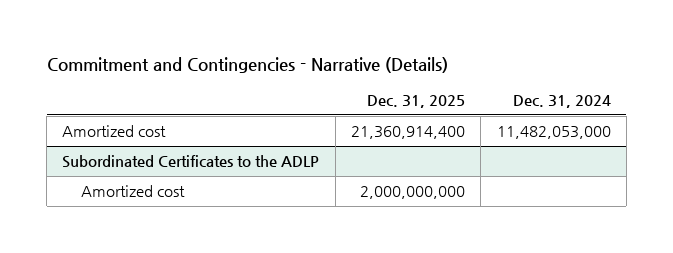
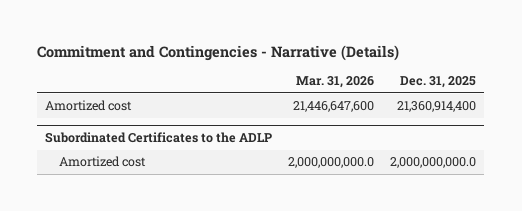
- | Dec. 31, 2025 | Dec. 31, 2024
+ | Mar. 31, 2026 | Dec. 31, 2025
@ Subordinated Certificates to the ADLP
- Amortized cost | 2,000,000,000 |
+ Amortized cost | 2,000,000,000.0 | 2,000,000,000.0

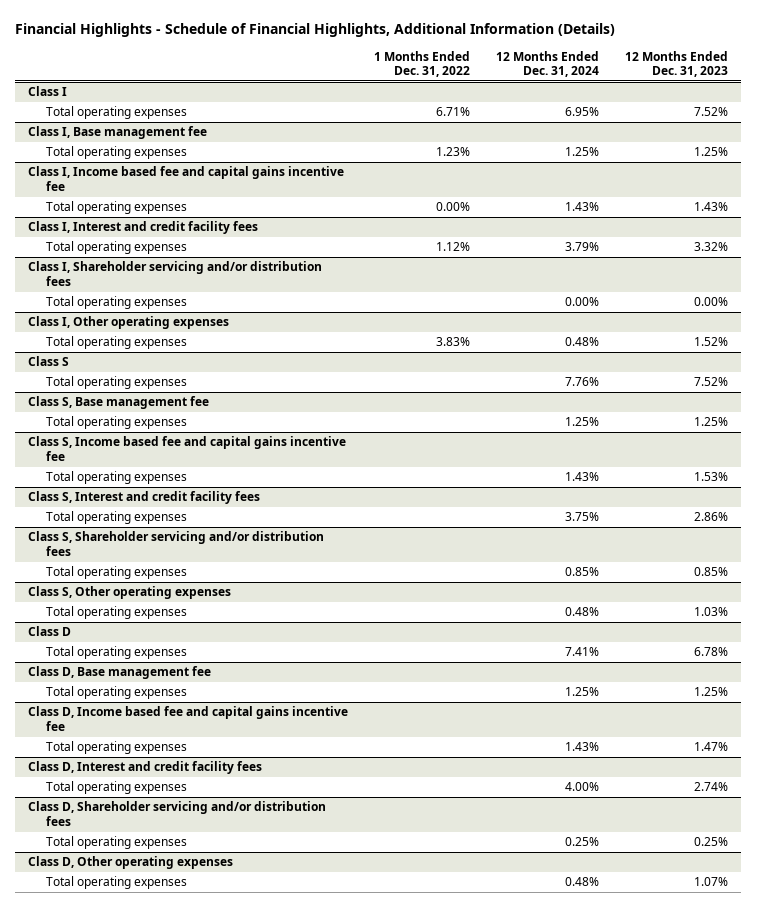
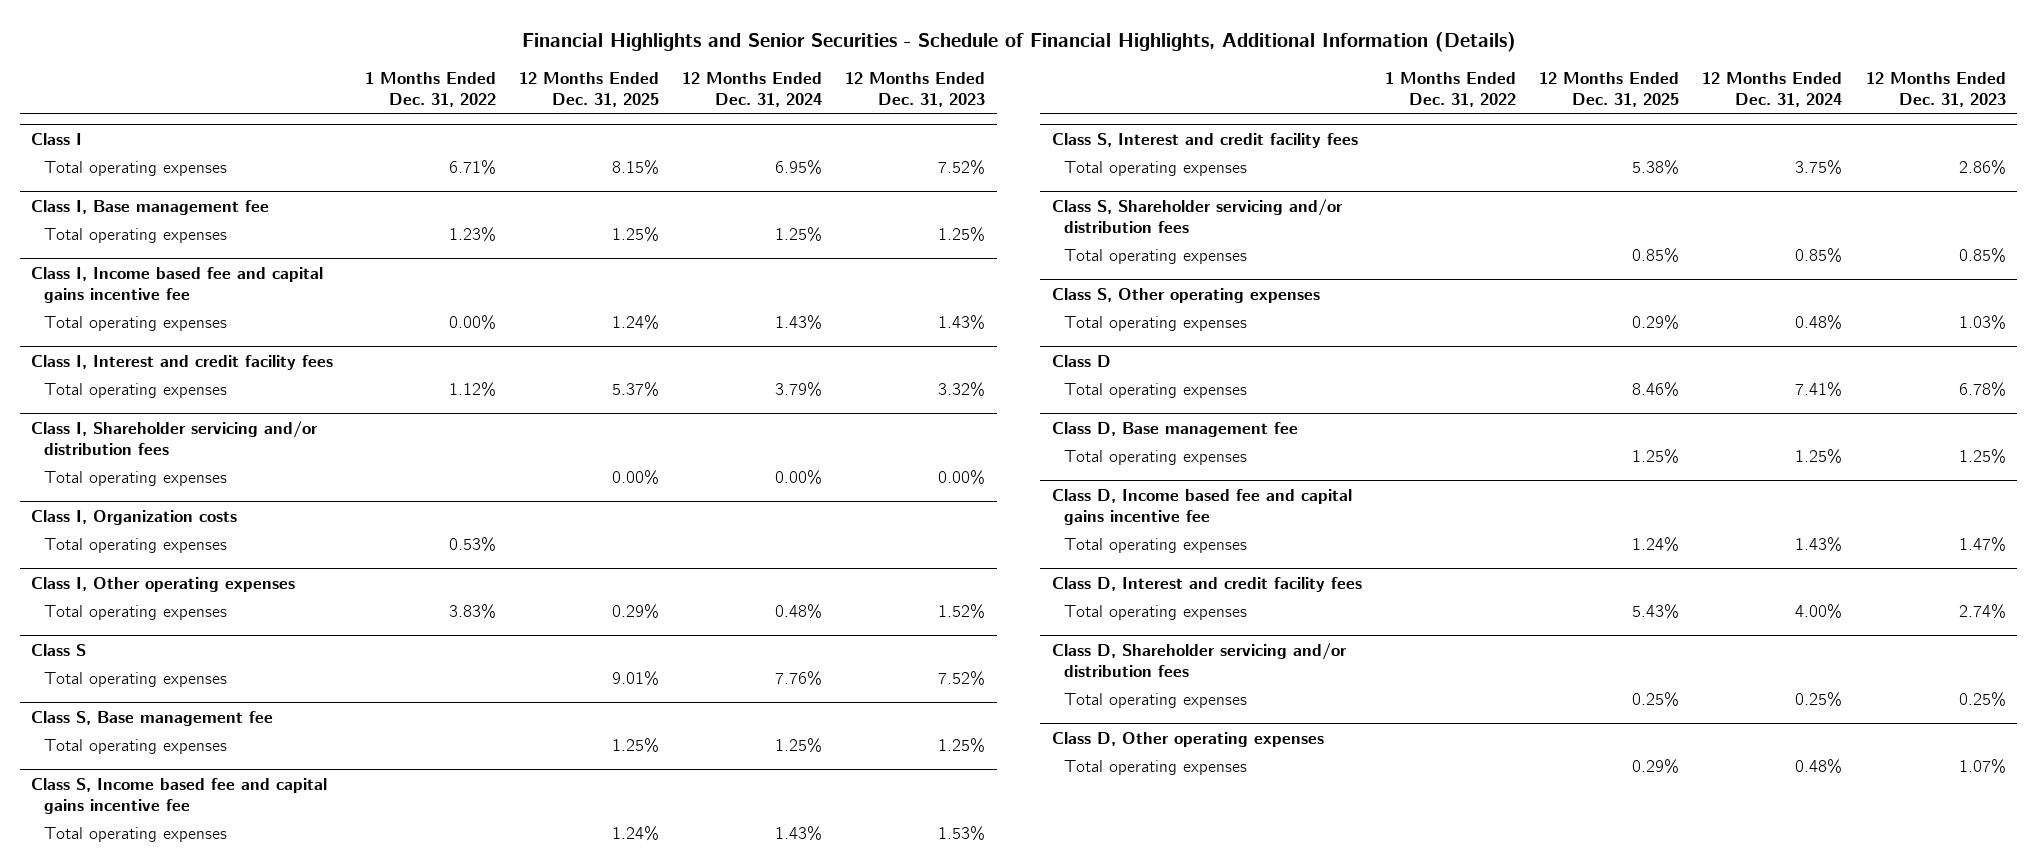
- Financial Highlights - Schedule of Financial Highlights, Additional Information (Details)
+ Financial Highlights and Senior Securities - Schedule of Financial Highlights, Additional Information (Details)
- | 1 Months Ended Dec. 31, 2022 | 12 Months Ended Dec. 31, 2024 | 12 Months Ended Dec. 31, 2023
+ | 1 Months Ended Dec. 31, 2022 | 12 Months Ended Dec. 31, 2025 | 12 Months Ended Dec. 31, 2024 | 12 Months Ended Dec. 31, 2023
+ Class I, Organization costs
+ Total operating expenses | 0.53% | | |

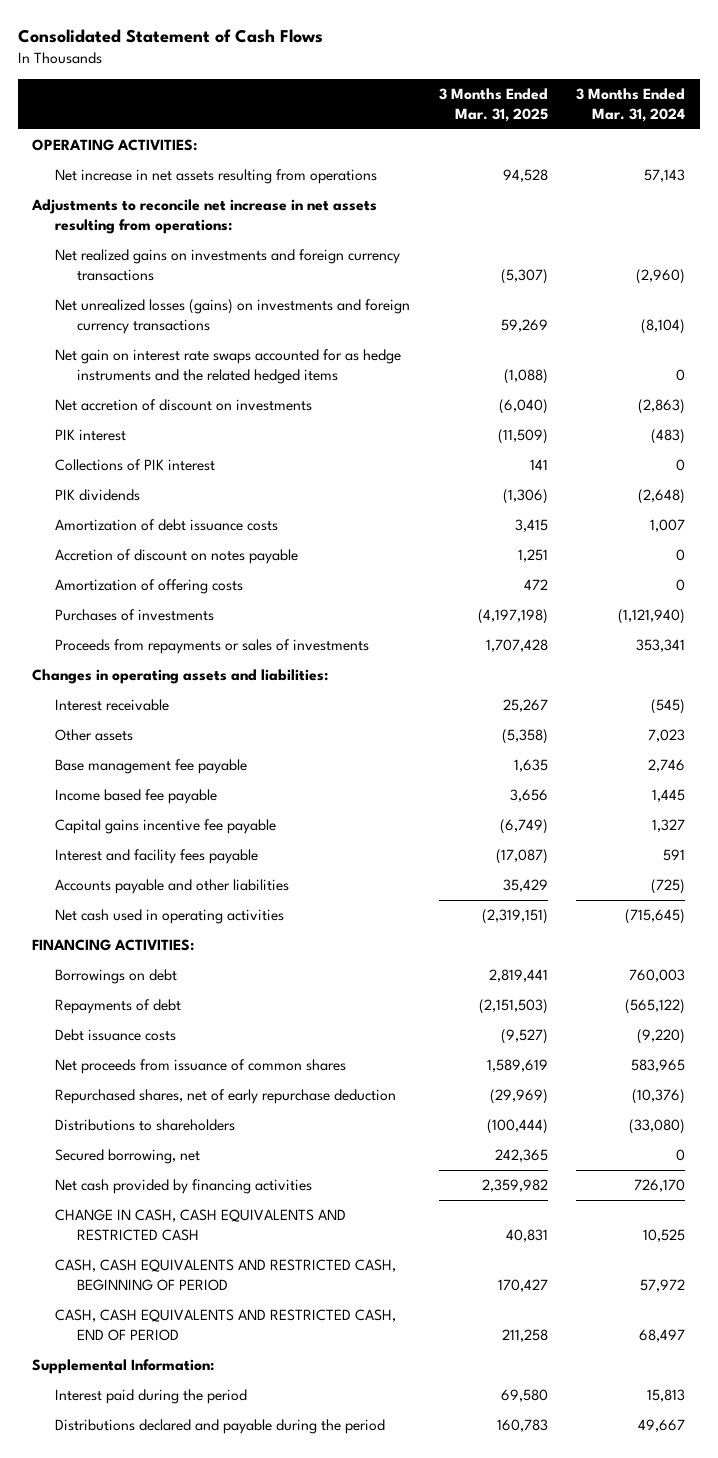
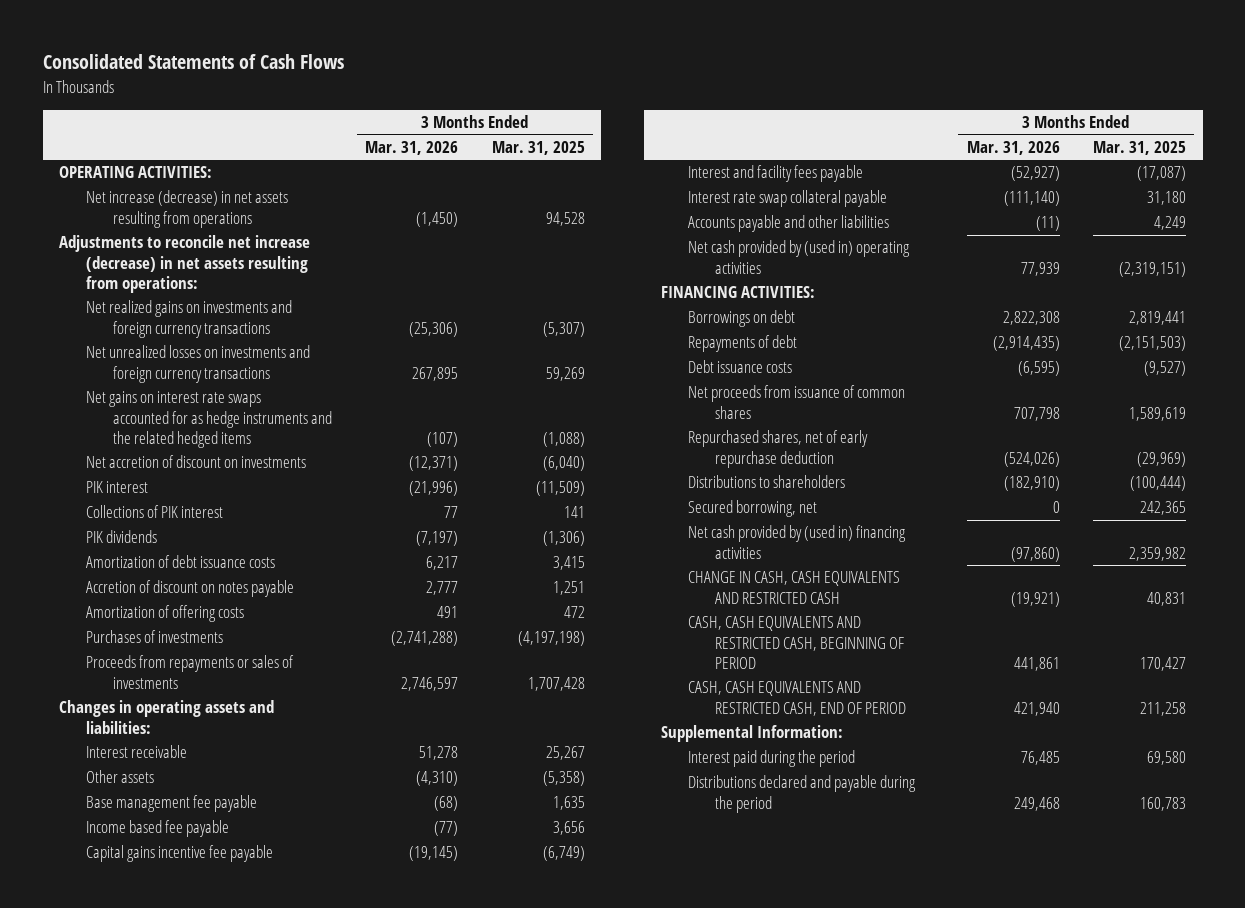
- Consolidated Statement of Cash Flows
+ Consolidated Statements of Cash Flows
- | 3 Months Ended Mar. 31, 2025 | 3 Months Ended Mar. 31, 2024
+ | 3 Months Ended Mar. 31, 2026 | 3 Months Ended Mar. 31, 2025
- Net increase in net assets resulting from operations | 94,528 | 57,143
- Adjustments to reconcile net increase in net assets resulting from operations:
+ Net increase (decrease) in net assets resulting from operations | (1,450) | 94,528
+ Adjustments to reconcile net increase (decrease) in net assets resulting from operations:
- Net unrealized losses (gains) on investments and foreign currency transactions | 59,269 | (8,104)
- Net gain on interest rate swaps accounted for as hedge instruments and the related hedged items | (1,088) | 0
+ Net unrealized losses on investments and foreign currency transactions | 267,895 | 59,269
+ Net gains on interest rate swaps accounted for as hedge instruments and the related hedged items | (107) | (1,088)
- Accounts payable and other liabilities | 35,429 | (725)
- Net cash used in operating activities | (2,319,151) | (715,645)
+ Interest rate swap collateral payable | (111,140) | 31,180
+ Accounts payable and other liabilities | (11) | 4,249
+ Net cash provided by (used in) operating activities | 77,939 | (2,319,151)
- Net cash provided by financing activities | 2,359,982 | 726,170
+ Net cash provided by (used in) financing activities | (97,860) | 2,359,982

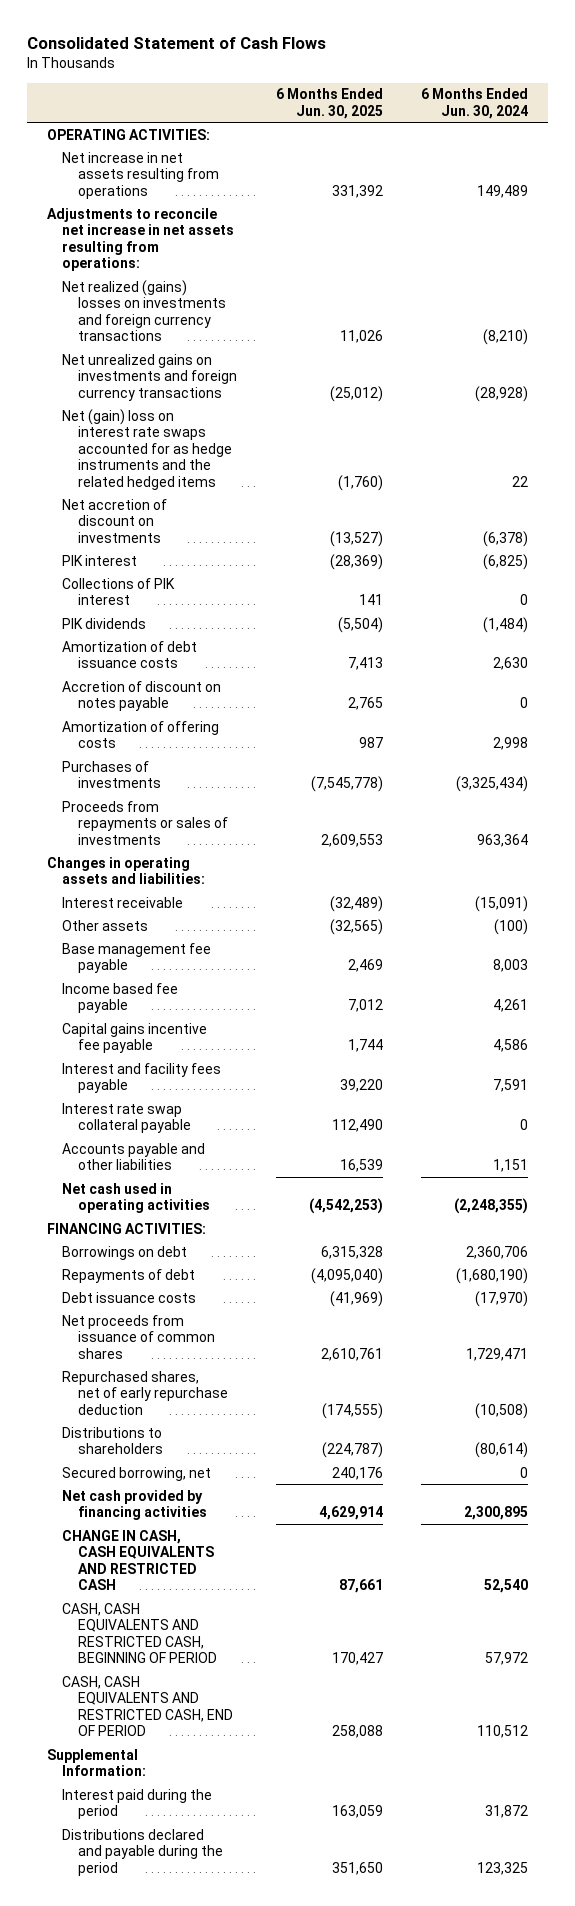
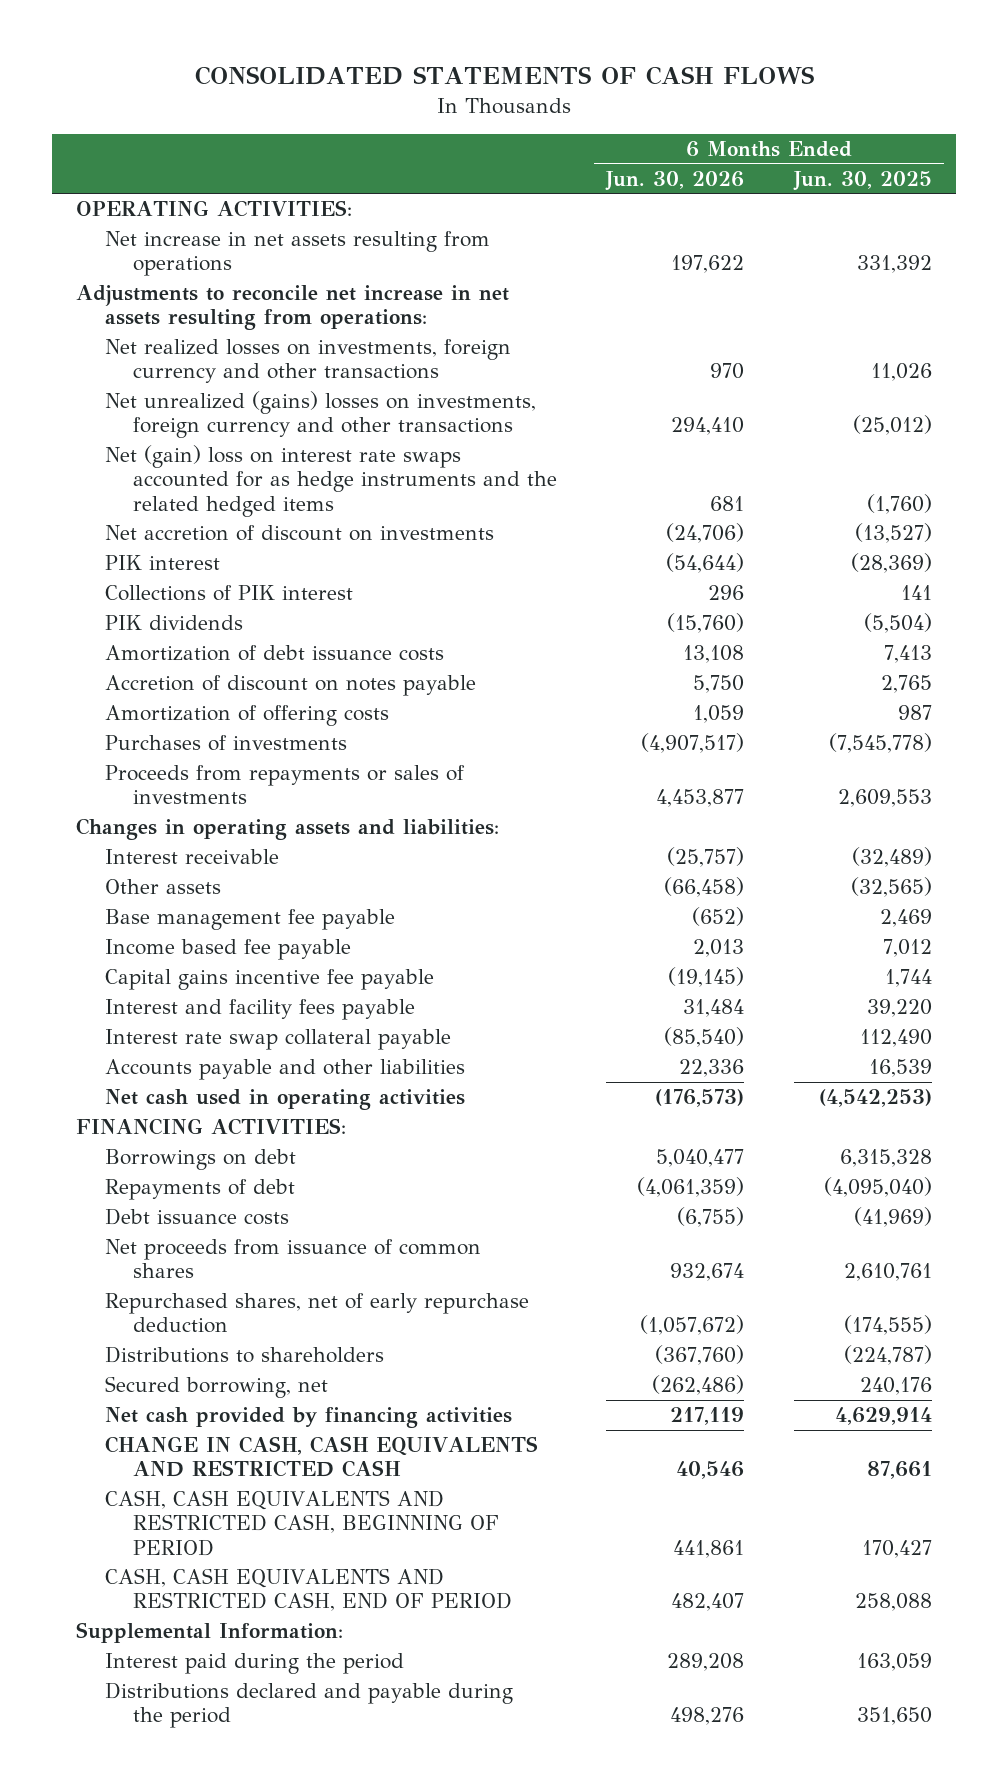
- Consolidated Statement of Cash Flows
+ CONSOLIDATED STATEMENTS OF CASH FLOWS
- | 6 Months Ended Jun. 30, 2025 | 6 Months Ended Jun. 30, 2024
+ | 6 Months Ended Jun. 30, 2026 | 6 Months Ended Jun. 30, 2025
- Net realized (gains) losses on investments and foreign currency transactions | 11,026 | (8,210)
- Net unrealized gains on investments and foreign currency transactions | (25,012) | (28,928)
+ Net realized losses on investments, foreign currency and other transactions | 970 | 11,026
+ Net unrealized (gains) losses on investments, foreign currency and other transactions | 294,410 | (25,012)

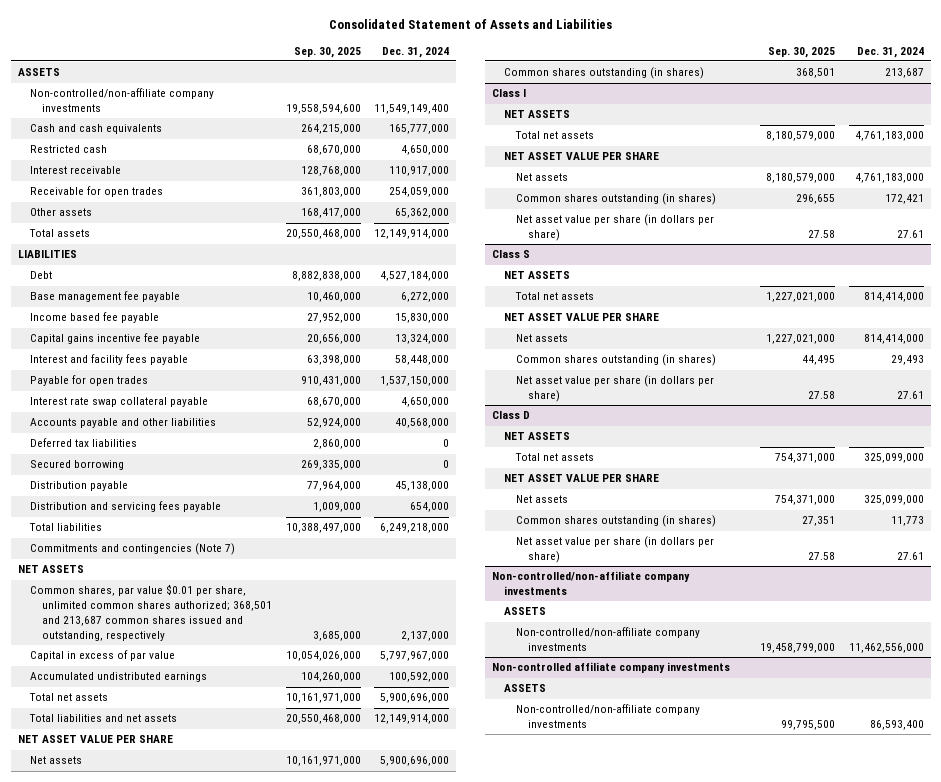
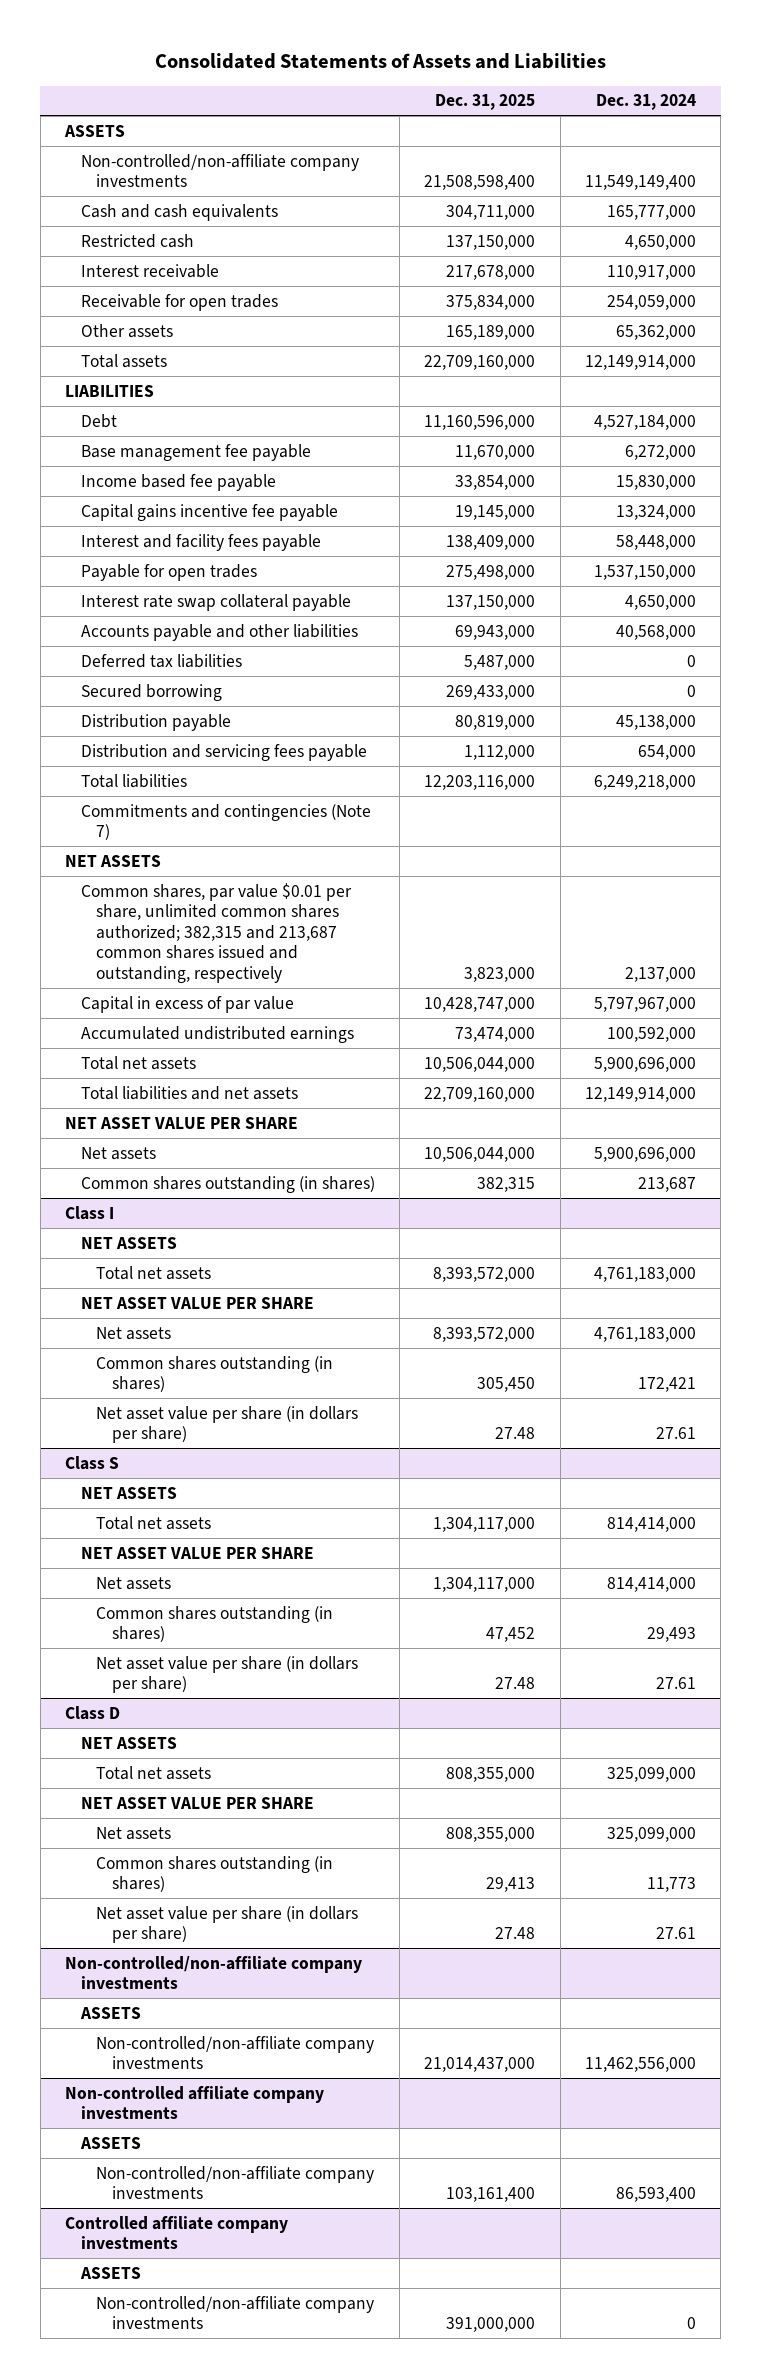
- Consolidated Statement of Assets and Liabilities
+ Consolidated Statements of Assets and Liabilities
- | Sep. 30, 2025 | Dec. 31, 2024
+ | Dec. 31, 2025 | Dec. 31, 2024
- Common shares, par value $0.01 per share, unlimited common shares authorized; 368,501 and 213,687 common shares issued and outstanding, respectively | 3,685,000 | 2,137,000
+ Common shares, par value $0.01 per share, unlimited common shares authorized; 382,315 and 213,687 common shares issued and outstanding, respectively | 3,823,000 | 2,137,000
+ Controlled affiliate company investments
+ ASSETS
+ Non-controlled/non-affiliate company investments | 391,000,000 | 0

